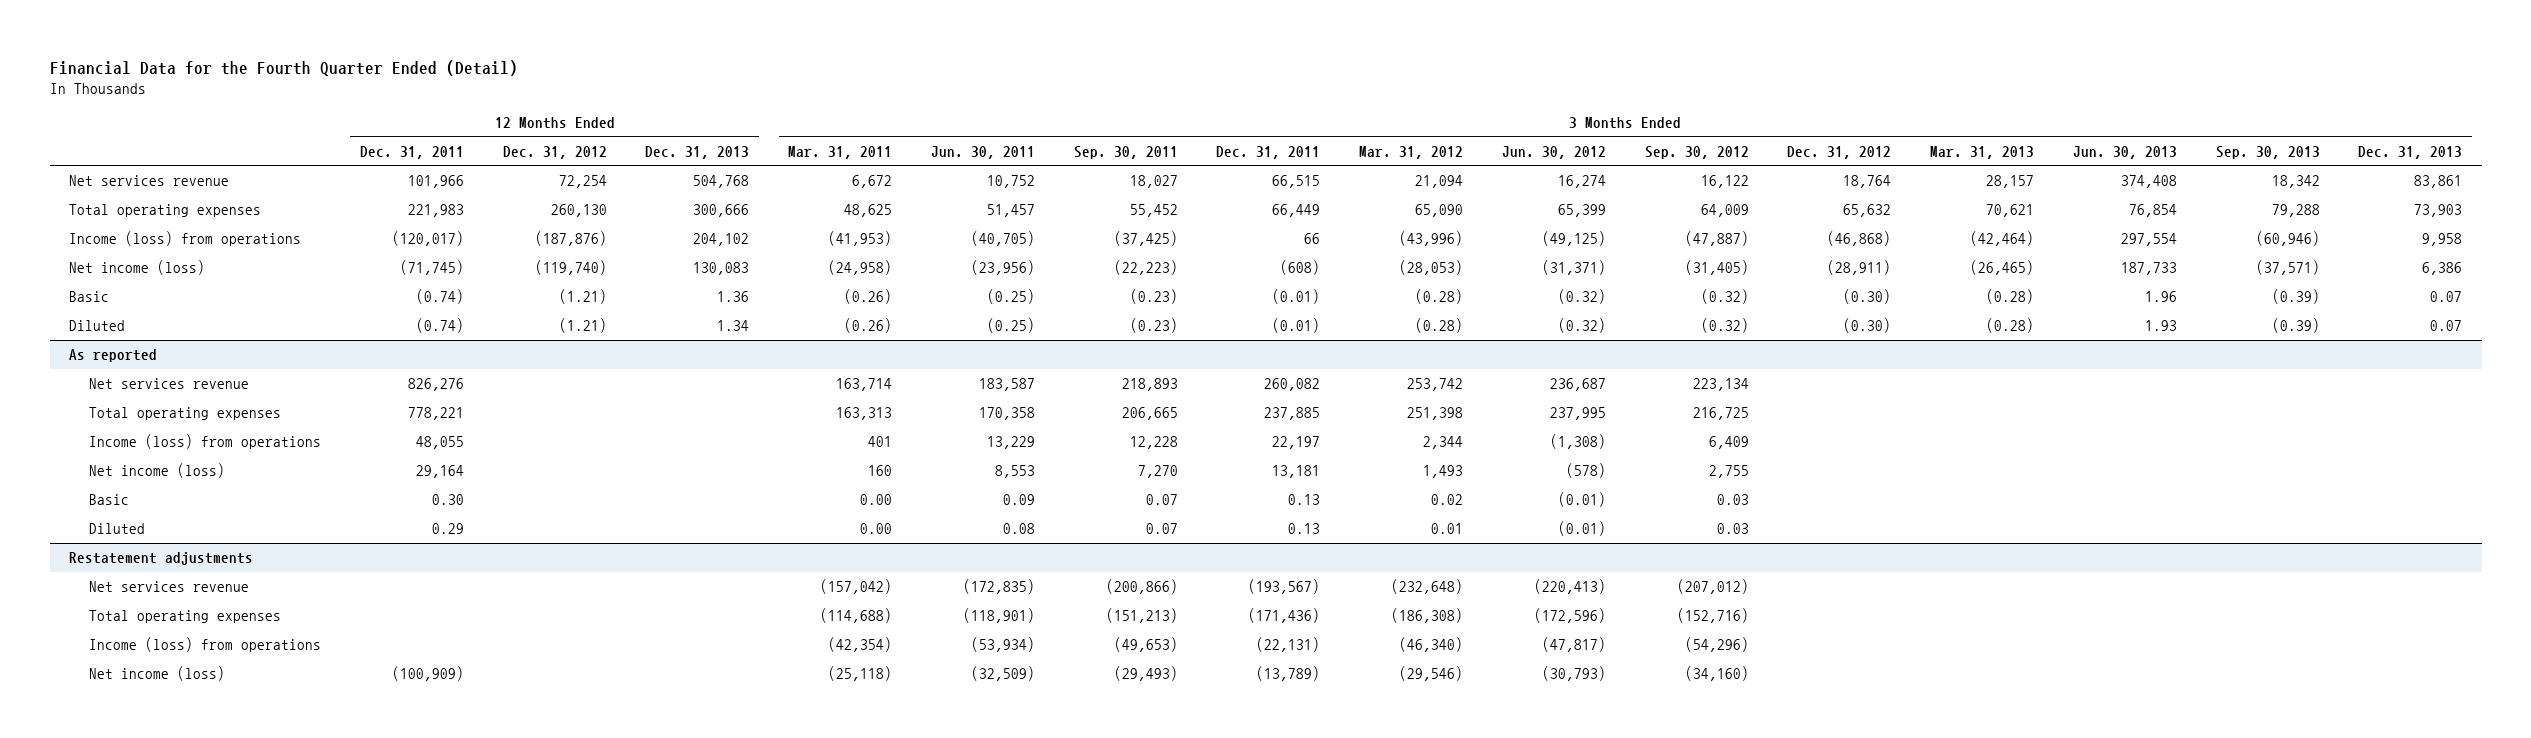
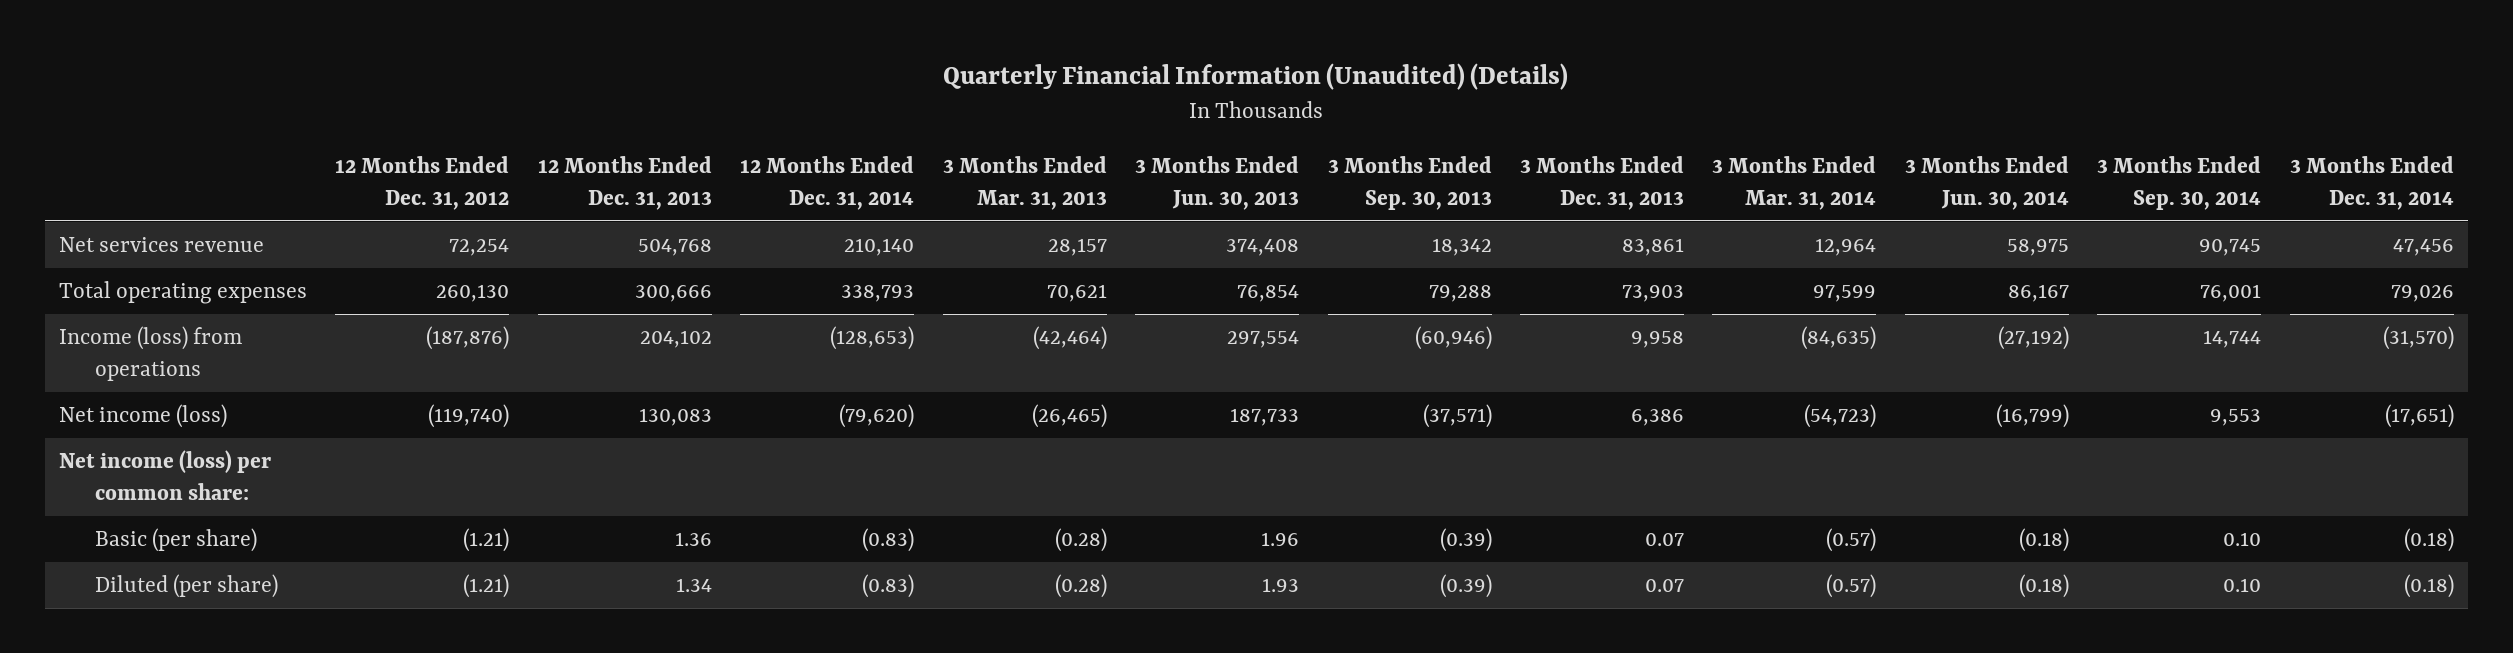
- Financial Data for the Fourth Quarter Ended (Detail)
+ Quarterly Financial Information (Unaudited) (Details)
- | 12 Months Ended Dec. 31, 2011 | 12 Months Ended Dec. 31, 2012 | 12 Months Ended Dec. 31, 2013 | 3 Months Ended Mar. 31, 2011 | 3 Months Ended Jun. 30, 2011 | 3 Months Ended Sep. 30, 2011 | 3 Months Ended Dec. 31, 2011 | 3 Months Ended Mar. 31, 2012 | 3 Months Ended Jun. 30, 2012 | 3 Months Ended Sep. 30, 2012 | 3 Months Ended Dec. 31, 2012 | 3 Months Ended Mar. 31, 2013 | 3 Months Ended Jun. 30, 2013 | 3 Months Ended Sep. 30, 2013 | 3 Months Ended Dec. 31, 2013
+ | 12 Months Ended Dec. 31, 2012 | 12 Months Ended Dec. 31, 2013 | 12 Months Ended Dec. 31, 2014 | 3 Months Ended Mar. 31, 2013 | 3 Months Ended Jun. 30, 2013 | 3 Months Ended Sep. 30, 2013 | 3 Months Ended Dec. 31, 2013 | 3 Months Ended Mar. 31, 2014 | 3 Months Ended Jun. 30, 2014 | 3 Months Ended Sep. 30, 2014 | 3 Months Ended Dec. 31, 2014
- Basic | (0.74) | (1.21) | 1.36 | (0.26) | (0.25) | (0.23) | (0.01) | (0.28) | (0.32) | (0.32) | (0.30) | (0.28) | 1.96 | (0.39) | 0.07
- Diluted | (0.74) | (1.21) | 1.34 | (0.26) | (0.25) | (0.23) | (0.01) | (0.28) | (0.32) | (0.32) | (0.30) | (0.28) | 1.93 | (0.39) | 0.07
- As reported
- Net services revenue | 826,276 | | | 163,714 | 183,587 | 218,893 | 260,082 | 253,742 | 236,687 | 223,134 | | | | |
- Total operating expenses | 778,221 | | | 163,313 | 170,358 | 206,665 | 237,885 | 251,398 | 237,995 | 216,725 | | | | |
- Income (loss) from operations | 48,055 | | | 401 | 13,229 | 12,228 | 22,197 | 2,344 | (1,308) | 6,409 | | | | |
- Net income (loss) | 29,164 | | | 160 | 8,553 | 7,270 | 13,181 | 1,493 | (578) | 2,755 | | | | |
- Basic | 0.30 | | | 0.00 | 0.09 | 0.07 | 0.13 | 0.02 | (0.01) | 0.03 | | | | |
- Diluted | 0.29 | | | 0.00 | 0.08 | 0.07 | 0.13 | 0.01 | (0.01) | 0.03 | | | | |
- Restatement adjustments
- Net services revenue | | | | (157,042) | (172,835) | (200,866) | (193,567) | (232,648) | (220,413) | (207,012) | | | | |
- Total operating expenses | | | | (114,688) | (118,901) | (151,213) | (171,436) | (186,308) | (172,596) | (152,716) | | | | |
- Income (loss) from operations | | | | (42,354) | (53,934) | (49,653) | (22,131) | (46,340) | (47,817) | (54,296) | | | | |
- Net income (loss) | (100,909) | | | (25,118) | (32,509) | (29,493) | (13,789) | (29,546) | (30,793) | (34,160) | | | | |
+ Net income (loss) per common share:
+ Basic (per share) | (1.21) | 1.36 | (0.83) | (0.28) | 1.96 | (0.39) | 0.07 | (0.57) | (0.18) | 0.10 | (0.18)
+ Diluted (per share) | (1.21) | 1.34 | (0.83) | (0.28) | 1.93 | (0.39) | 0.07 | (0.57) | (0.18) | 0.10 | (0.18)

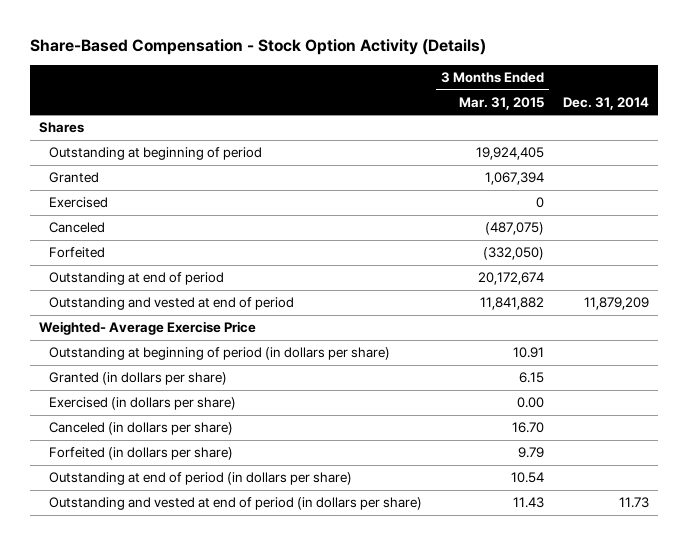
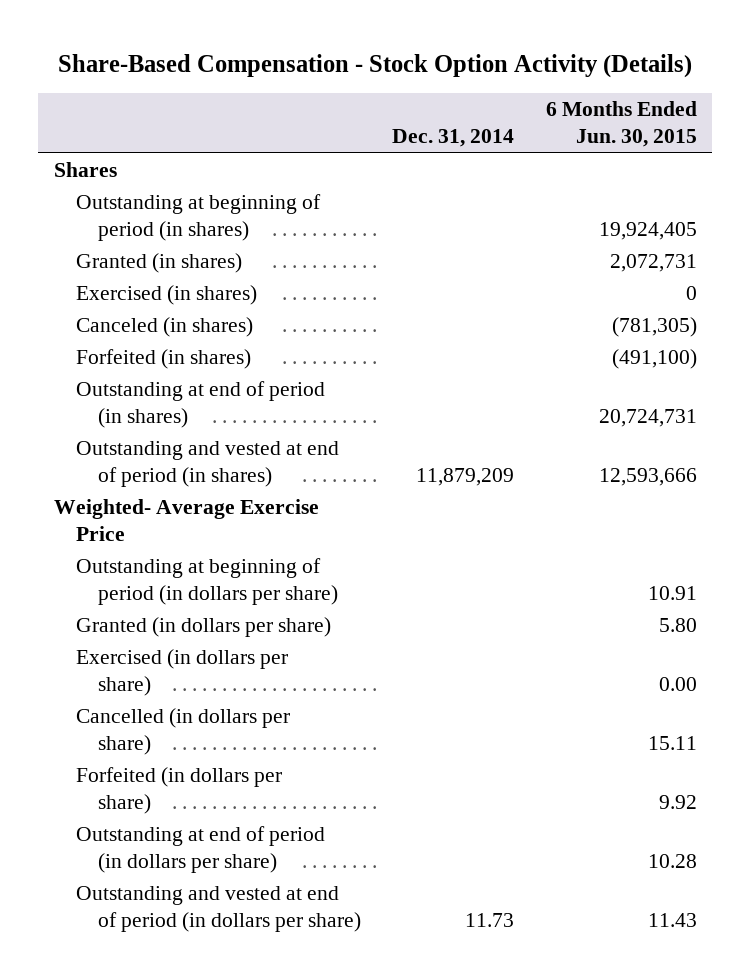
- | 3 Months Ended Mar. 31, 2015 | Dec. 31, 2014
+ | Dec. 31, 2014 | 6 Months Ended Jun. 30, 2015
- Outstanding at beginning of period | 19,924,405 |
- Granted | 1,067,394 |
- Exercised | 0 |
- Canceled | (487,075) |
- Forfeited | (332,050) |
- Outstanding at end of period | 20,172,674 |
- Outstanding and vested at end of period | 11,841,882 | 11,879,209
+ Outstanding at beginning of period (in shares) | | 19,924,405
+ Granted (in shares) | | 2,072,731
+ Exercised (in shares) | | 0
+ Canceled (in shares) | | (781,305)
+ Forfeited (in shares) | | (491,100)
+ Outstanding at end of period (in shares) | | 20,724,731
+ Outstanding and vested at end of period (in shares) | 11,879,209 | 12,593,666
- Canceled (in dollars per share) | 16.70 |
+ Cancelled (in dollars per share) | | 15.11

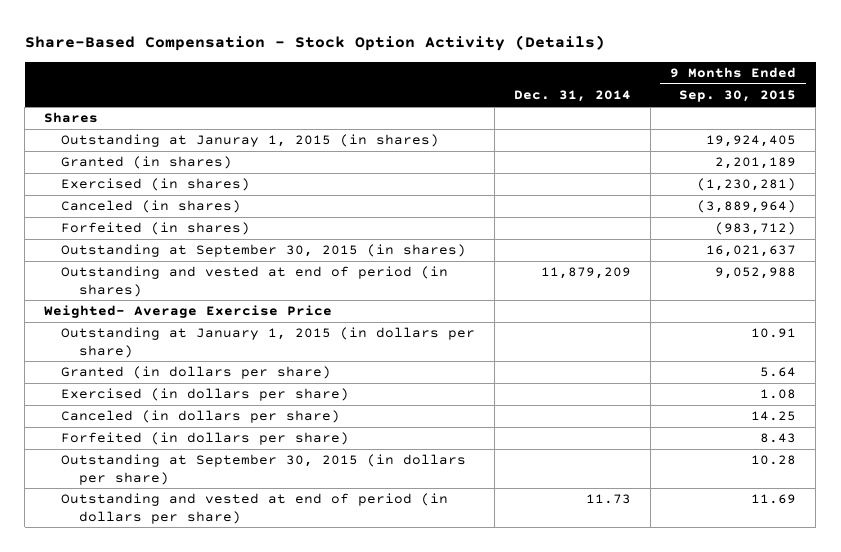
- | Dec. 31, 2014 | 6 Months Ended Jun. 30, 2015
+ | Dec. 31, 2014 | 9 Months Ended Sep. 30, 2015
- Outstanding at beginning of period (in shares) | | 19,924,405
+ Outstanding at Januray 1, 2015 (in shares) | | 19,924,405
- Outstanding at end of period (in shares) | | 20,724,731
+ Outstanding at September 30, 2015 (in shares) | | 16,021,637
- Outstanding at beginning of period (in dollars per share) | | 10.91
+ Outstanding at January 1, 2015 (in dollars per share) | | 10.91
- Cancelled (in dollars per share) | | 15.11
+ Canceled (in dollars per share) | | 14.25
- Outstanding at end of period (in dollars per share) | | 10.28
+ Outstanding at September 30, 2015 (in dollars per share) | | 10.28

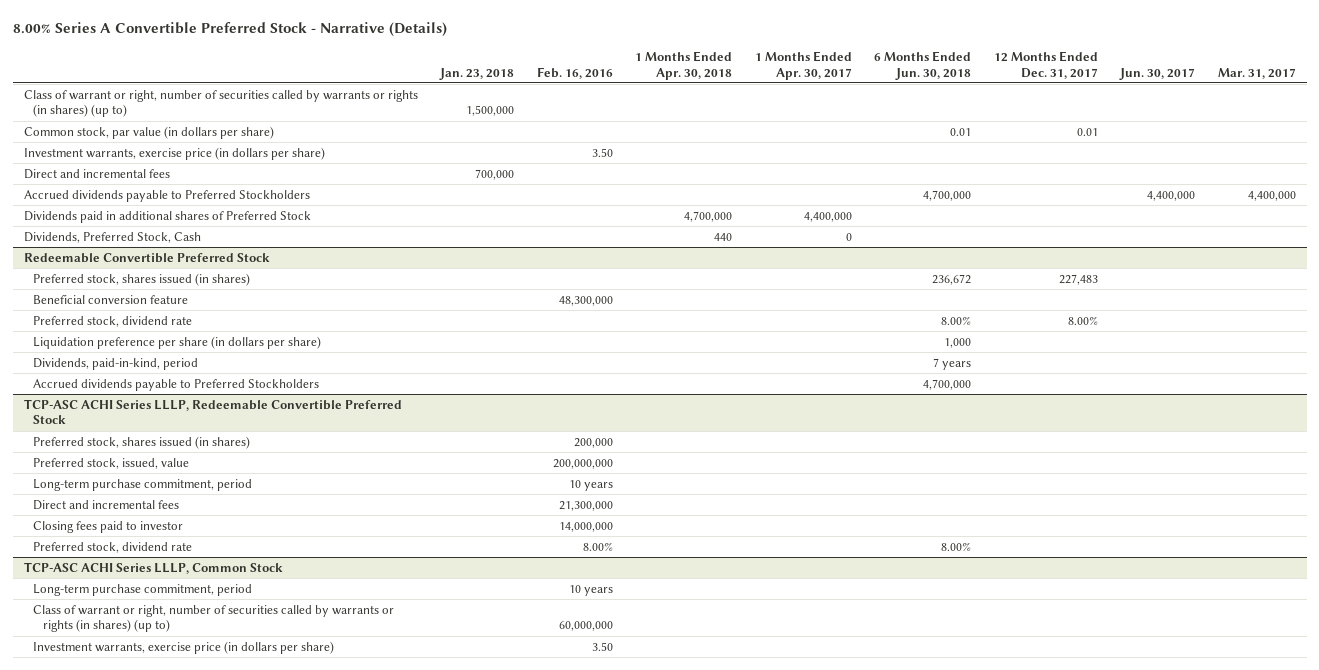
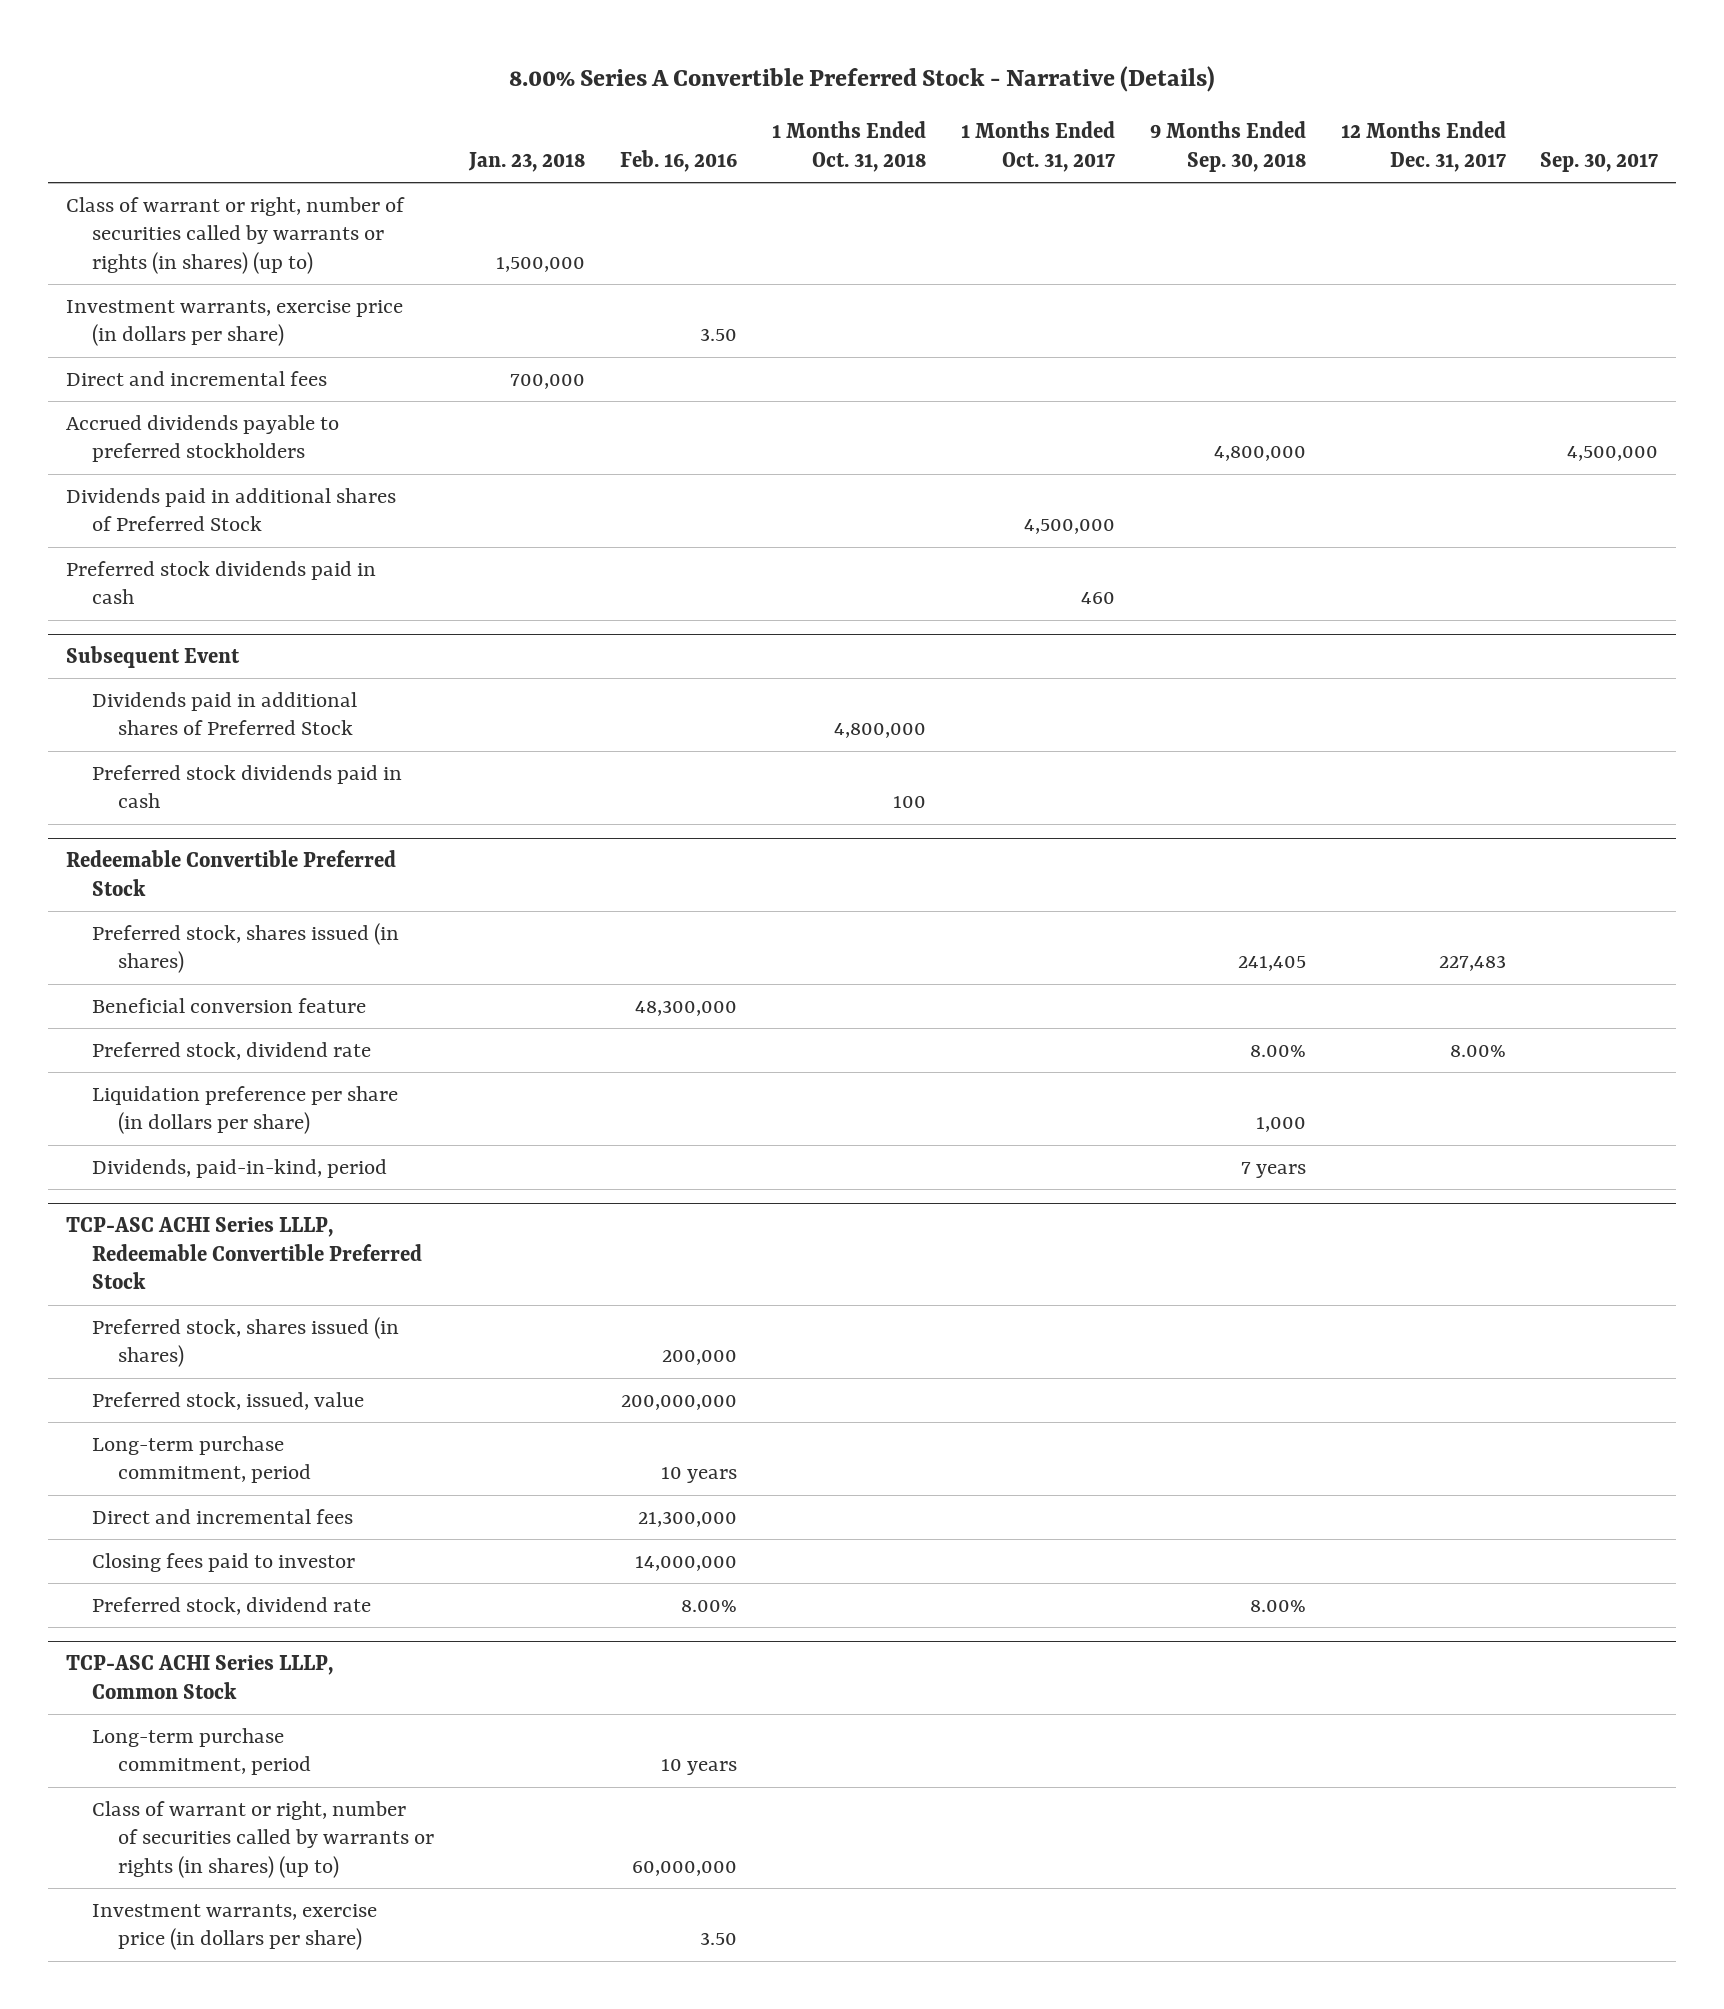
- | Jan. 23, 2018 | Feb. 16, 2016 | 1 Months Ended Apr. 30, 2018 | 1 Months Ended Apr. 30, 2017 | 6 Months Ended Jun. 30, 2018 | 12 Months Ended Dec. 31, 2017 | Jun. 30, 2017 | Mar. 31, 2017
+ | Jan. 23, 2018 | Feb. 16, 2016 | 1 Months Ended Oct. 31, 2018 | 1 Months Ended Oct. 31, 2017 | 9 Months Ended Sep. 30, 2018 | 12 Months Ended Dec. 31, 2017 | Sep. 30, 2017
- Common stock, par value (in dollars per share) | | | | | 0.01 | 0.01 | |
- Accrued dividends payable to Preferred Stockholders | | | | | 4,700,000 | | 4,400,000 | 4,400,000
+ Accrued dividends payable to preferred stockholders | | | | | 4,800,000 | | 4,500,000
- Dividends, Preferred Stock, Cash | | | 440 | 0 | | | |
+ Preferred stock dividends paid in cash | | | | 460 | | |
+ Subsequent Event
+ Dividends paid in additional shares of Preferred Stock | | | 4,800,000 | | | |
+ Preferred stock dividends paid in cash | | | 100 | | | |
@ Redeemable Convertible Preferred Stock
- Accrued dividends payable to Preferred Stockholders | | | | | 4,700,000 | | |

